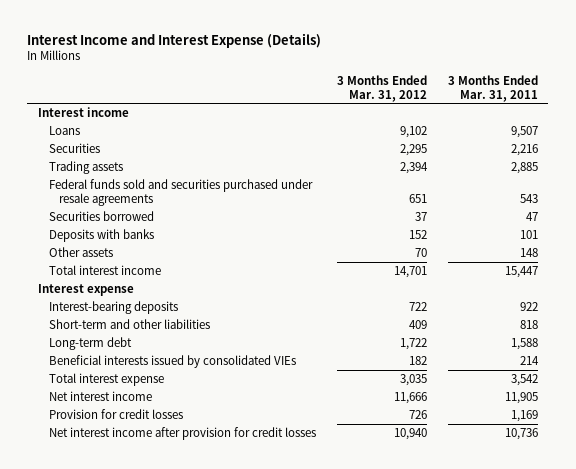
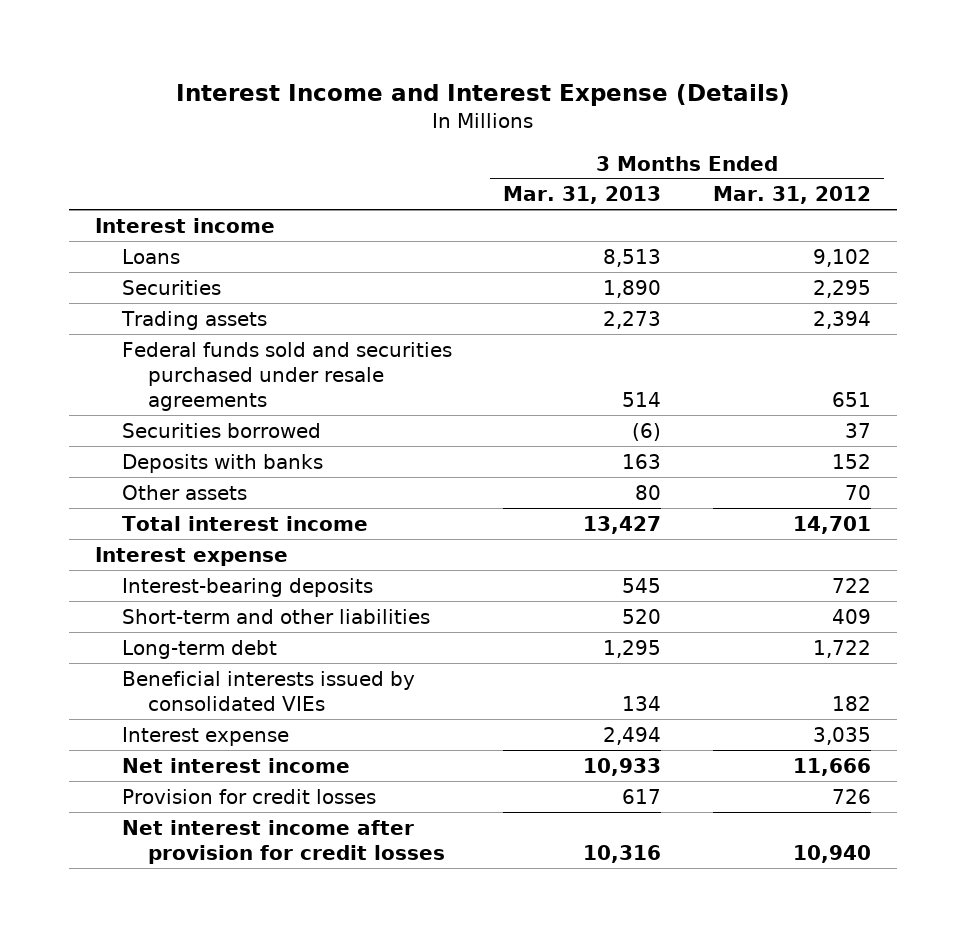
- | 3 Months Ended Mar. 31, 2012 | 3 Months Ended Mar. 31, 2011
+ | 3 Months Ended Mar. 31, 2013 | 3 Months Ended Mar. 31, 2012
- Total interest expense | 3,035 | 3,542
+ Interest expense | 2,494 | 3,035

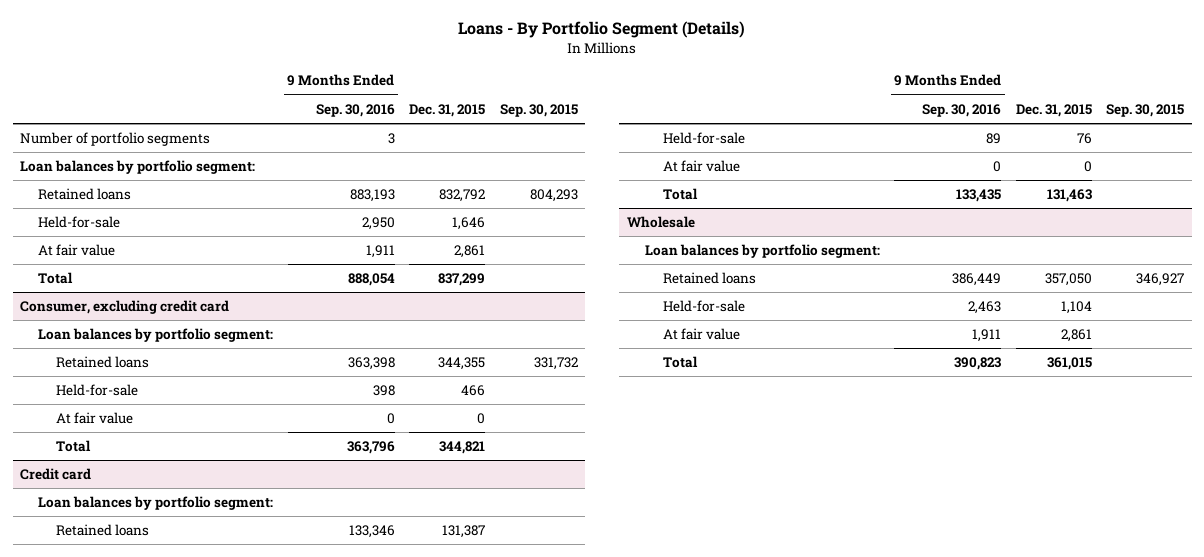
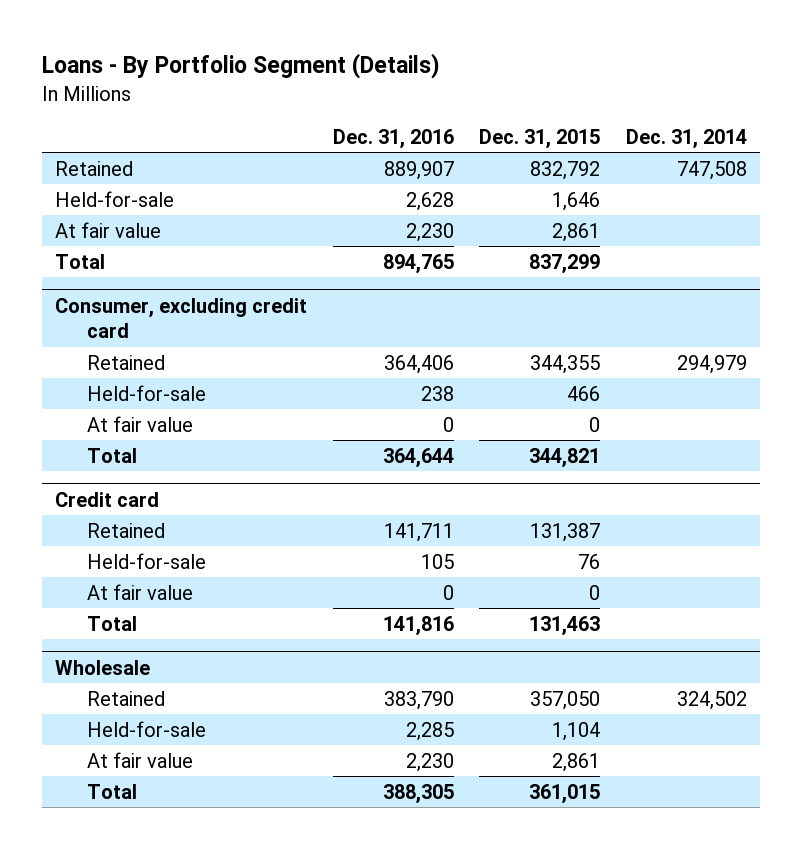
- | 9 Months Ended Sep. 30, 2016 | Dec. 31, 2015 | Sep. 30, 2015
+ | Dec. 31, 2016 | Dec. 31, 2015 | Dec. 31, 2014
- Number of portfolio segments | 3 | |
- Loan balances by portfolio segment:
- Retained loans | 883,193 | 832,792 | 804,293
+ Retained | 889,907 | 832,792 | 747,508
@ Consumer, excluding credit card
- Loan balances by portfolio segment:
- Retained loans | 363,398 | 344,355 | 331,732
+ Retained | 364,406 | 344,355 | 294,979
@ Credit card
- Loan balances by portfolio segment:
- Retained loans | 133,346 | 131,387 |
+ Retained | 141,711 | 131,387 |
@ Wholesale
- Loan balances by portfolio segment:
- Retained loans | 386,449 | 357,050 | 346,927
+ Retained | 383,790 | 357,050 | 324,502

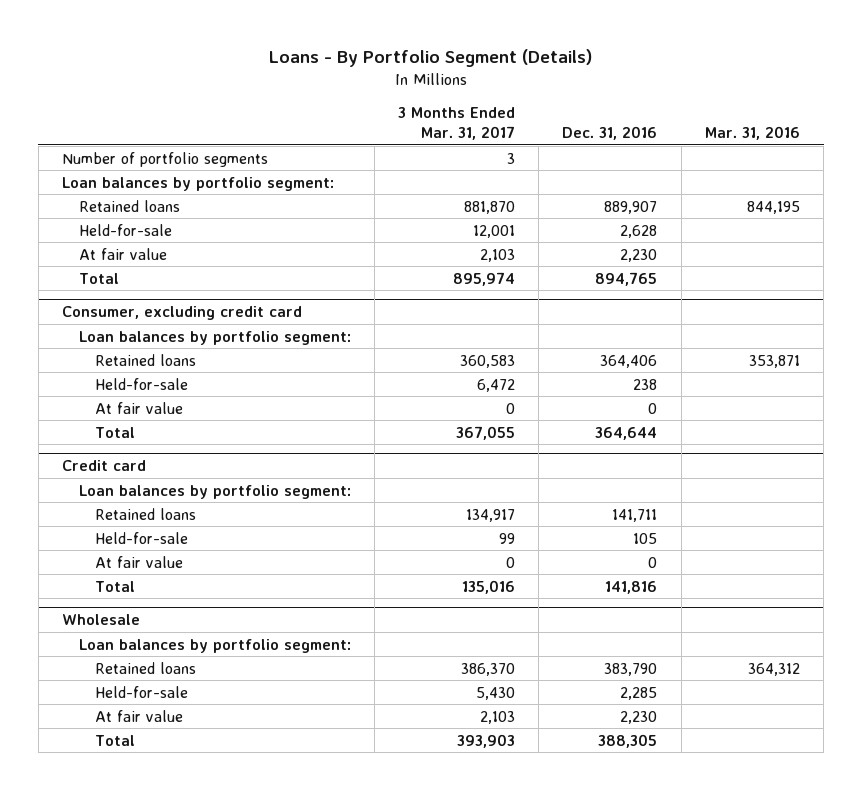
- | Dec. 31, 2016 | Dec. 31, 2015 | Dec. 31, 2014
+ | 3 Months Ended Mar. 31, 2017 | Dec. 31, 2016 | Mar. 31, 2016
- Retained | 889,907 | 832,792 | 747,508
+ Number of portfolio segments | 3 | |
+ Loan balances by portfolio segment:
+ Retained loans | 881,870 | 889,907 | 844,195
@ Consumer, excluding credit card
- Retained | 364,406 | 344,355 | 294,979
+ Loan balances by portfolio segment:
+ Retained loans | 360,583 | 364,406 | 353,871
@ Credit card
- Retained | 141,711 | 131,387 |
+ Loan balances by portfolio segment:
+ Retained loans | 134,917 | 141,711 |
@ Wholesale
- Retained | 383,790 | 357,050 | 324,502
+ Loan balances by portfolio segment:
+ Retained loans | 386,370 | 383,790 | 364,312

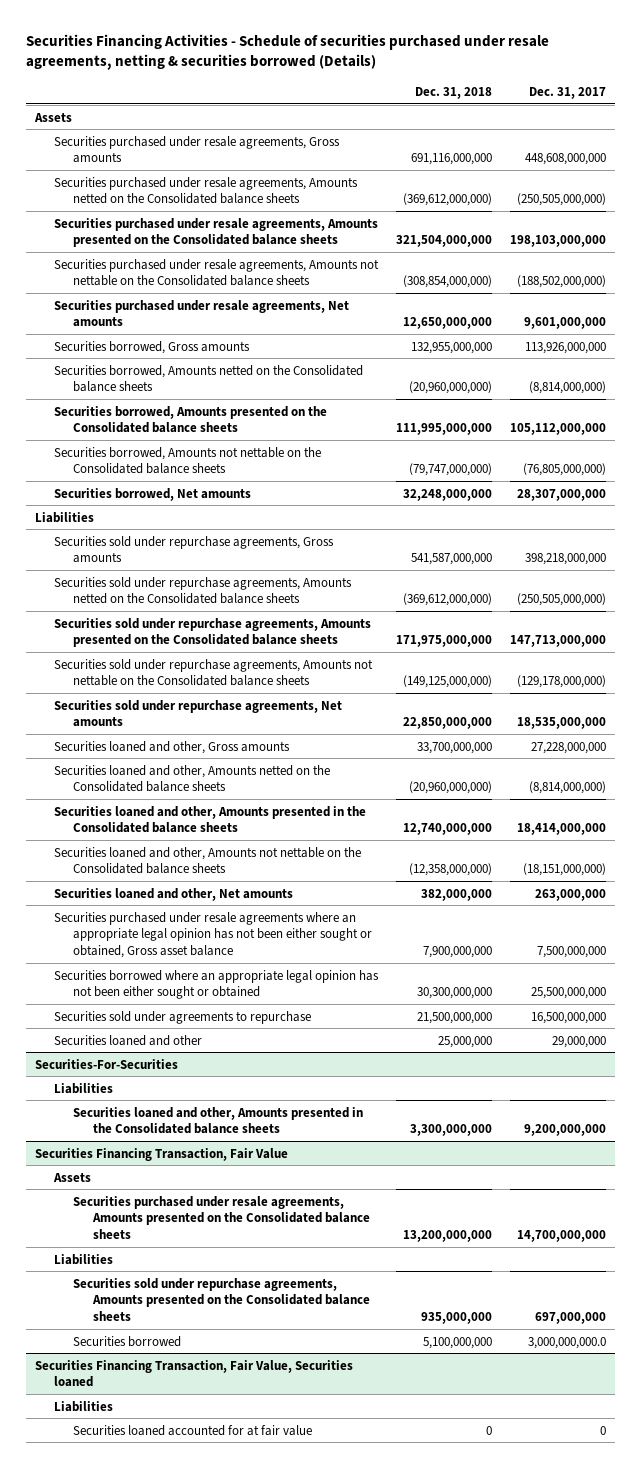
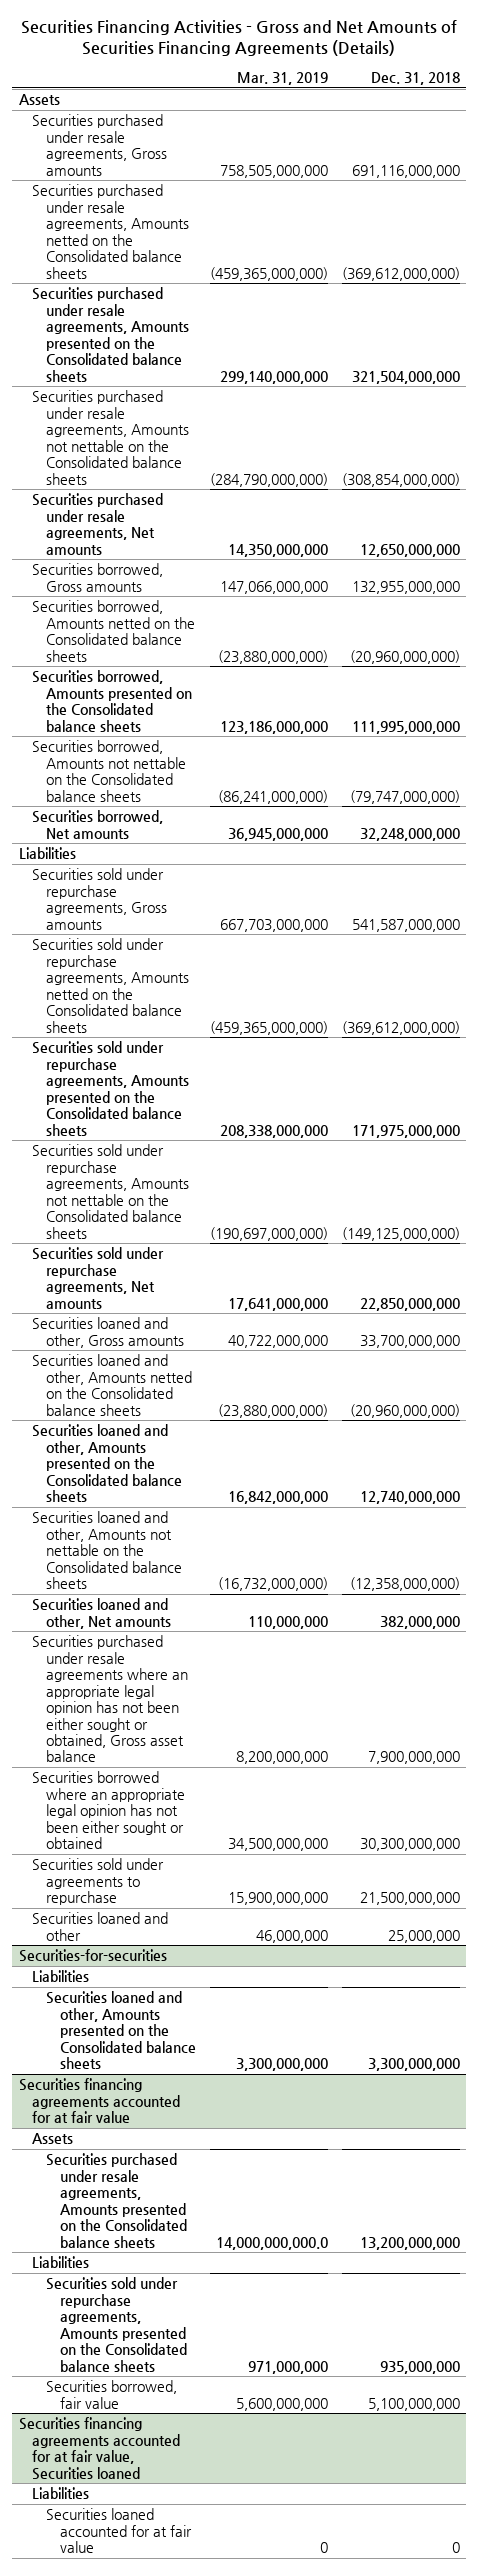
- Securities Financing Activities - Schedule of securities purchased under resale agreements, netting & securities borrowed (Details)
+ Securities Financing Activities - Gross and Net Amounts of Securities Financing Agreements (Details)
- | Dec. 31, 2018 | Dec. 31, 2017
+ | Mar. 31, 2019 | Dec. 31, 2018
- Securities loaned and other, Amounts presented in the Consolidated balance sheets | 12,740,000,000 | 18,414,000,000
+ Securities loaned and other, Amounts presented on the Consolidated balance sheets | 16,842,000,000 | 12,740,000,000
- Securities-For-Securities
+ Securities-for-securities
- Securities loaned and other, Amounts presented in the Consolidated balance sheets | 3,300,000,000 | 9,200,000,000
- Securities Financing Transaction, Fair Value
+ Securities loaned and other, Amounts presented on the Consolidated balance sheets | 3,300,000,000 | 3,300,000,000
+ Securities financing agreements accounted for at fair value
- Securities borrowed | 5,100,000,000 | 3,000,000,000.0
- Securities Financing Transaction, Fair Value, Securities loaned
+ Securities borrowed, fair value | 5,600,000,000 | 5,100,000,000
+ Securities financing agreements accounted for at fair value, Securities loaned

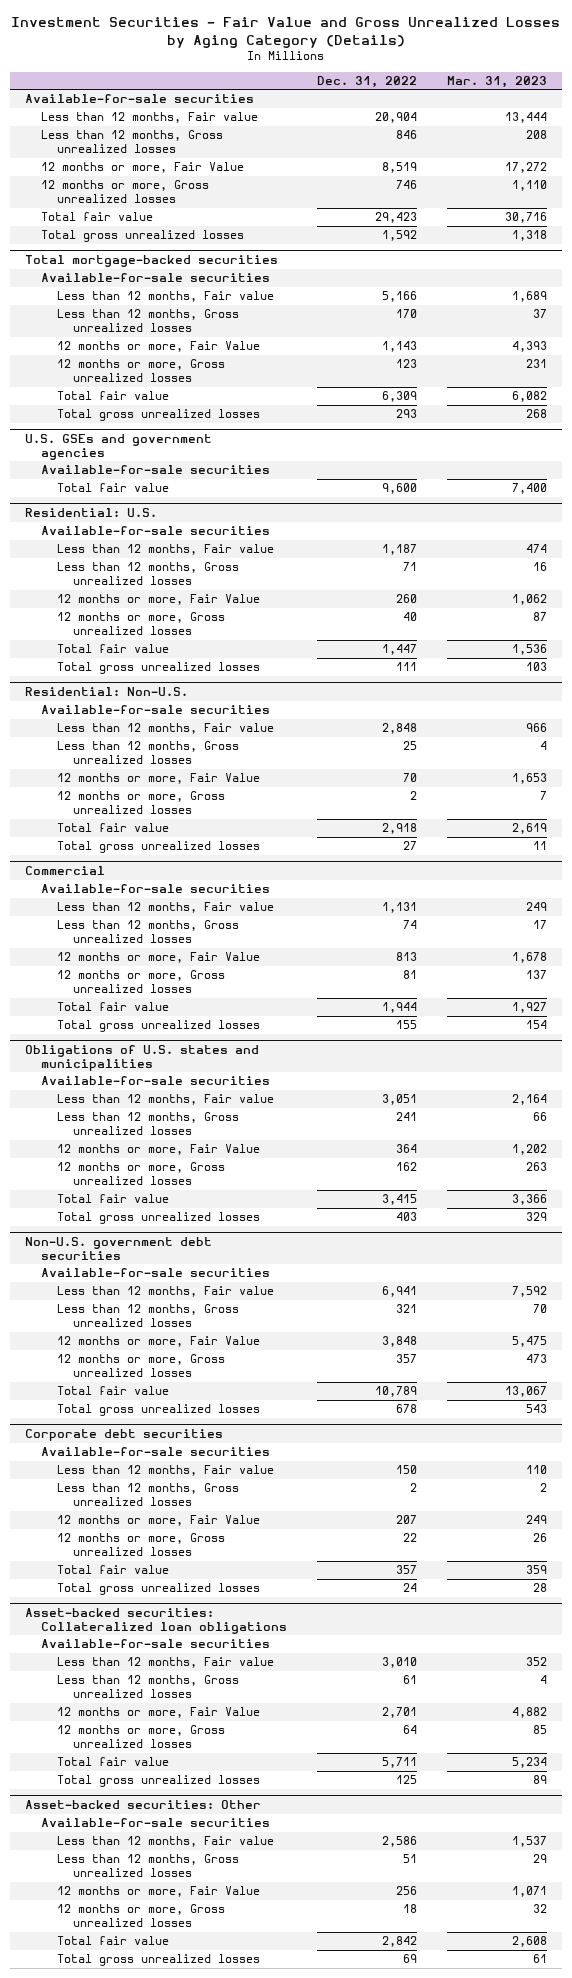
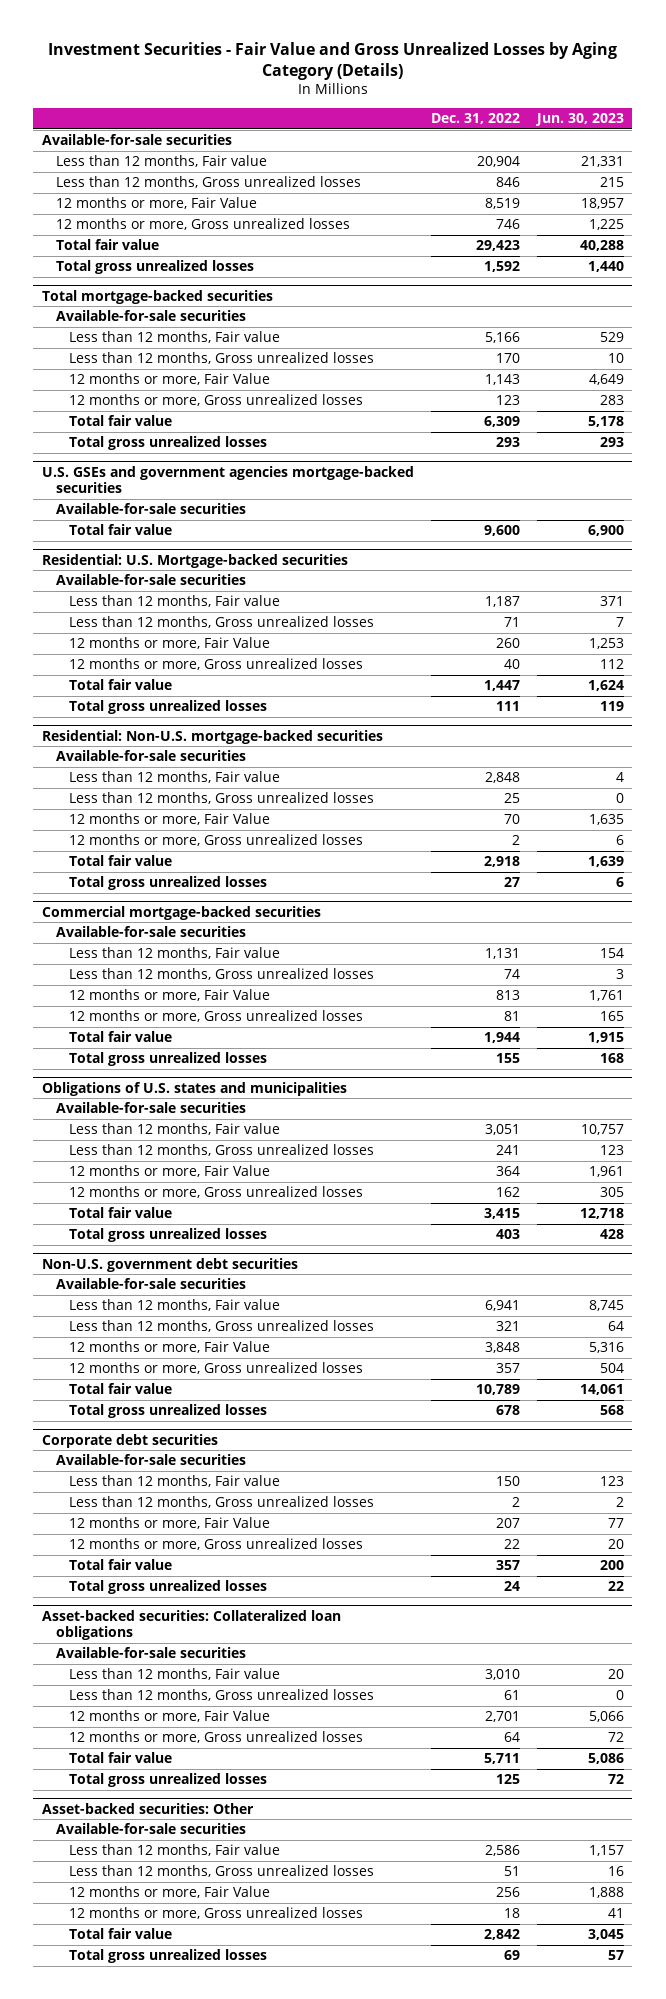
- | Dec. 31, 2022 | Mar. 31, 2023
+ | Dec. 31, 2022 | Jun. 30, 2023
- U.S. GSEs and government agencies
+ U.S. GSEs and government agencies mortgage-backed securities
- Residential: U.S.
+ Residential: U.S. Mortgage-backed securities
- Residential: Non-U.S.
+ Residential: Non-U.S. mortgage-backed securities
- Commercial
+ Commercial mortgage-backed securities

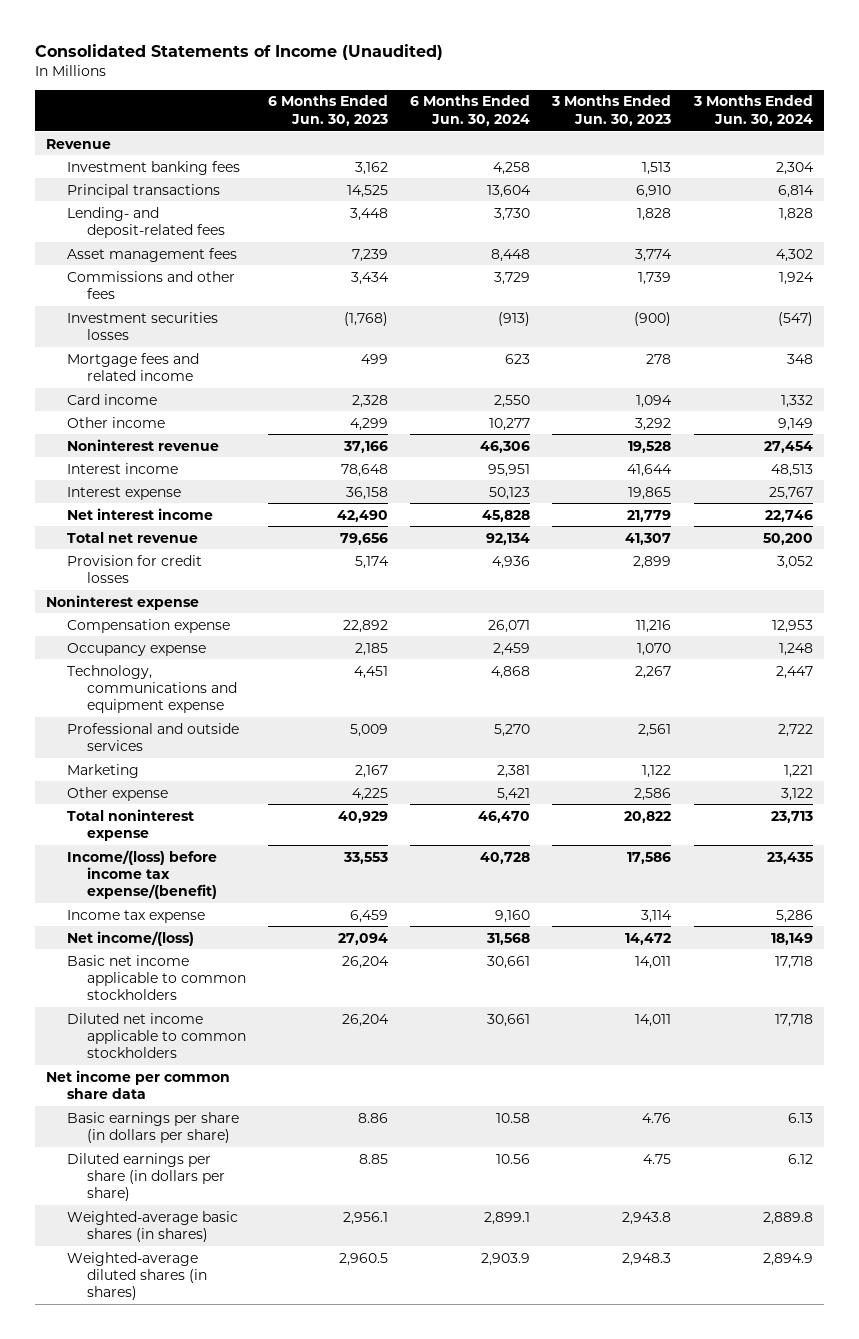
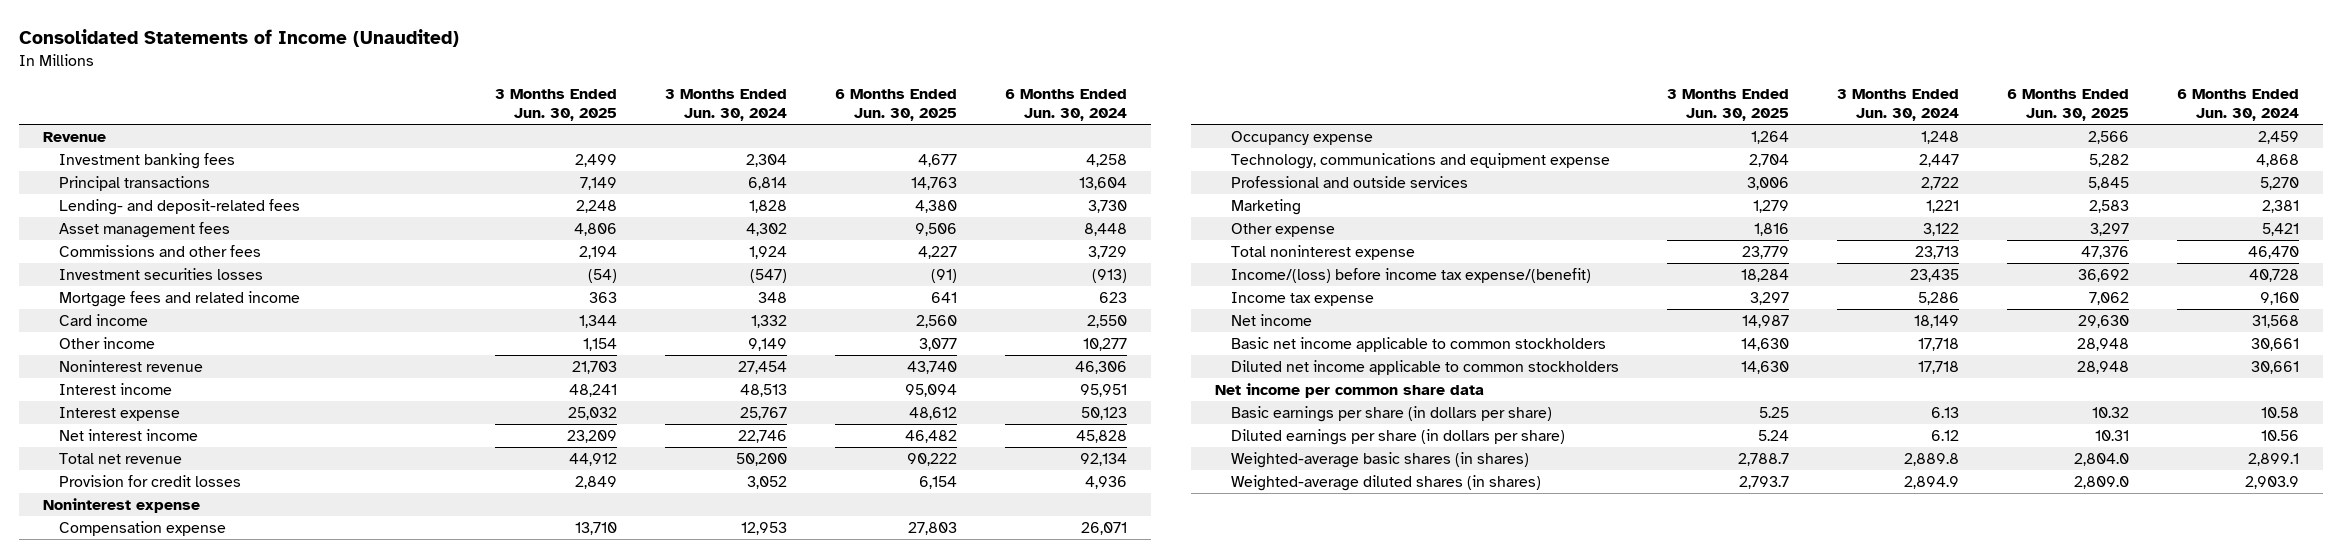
- | 6 Months Ended Jun. 30, 2023 | 6 Months Ended Jun. 30, 2024 | 3 Months Ended Jun. 30, 2023 | 3 Months Ended Jun. 30, 2024
+ | 3 Months Ended Jun. 30, 2025 | 3 Months Ended Jun. 30, 2024 | 6 Months Ended Jun. 30, 2025 | 6 Months Ended Jun. 30, 2024
- Net income/(loss) | 27,094 | 31,568 | 14,472 | 18,149
+ Net income | 14,987 | 18,149 | 29,630 | 31,568

